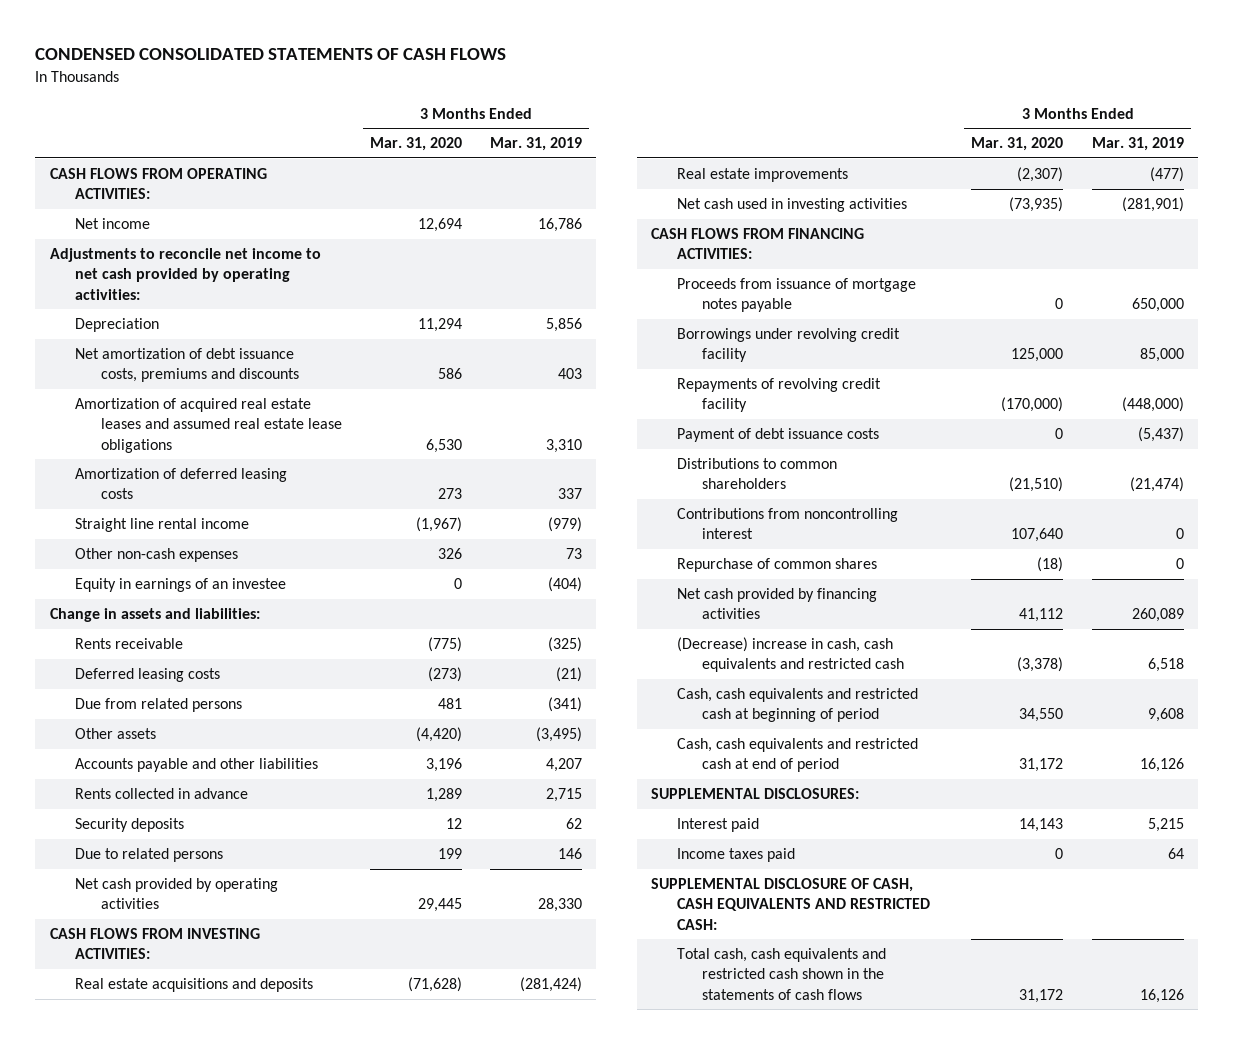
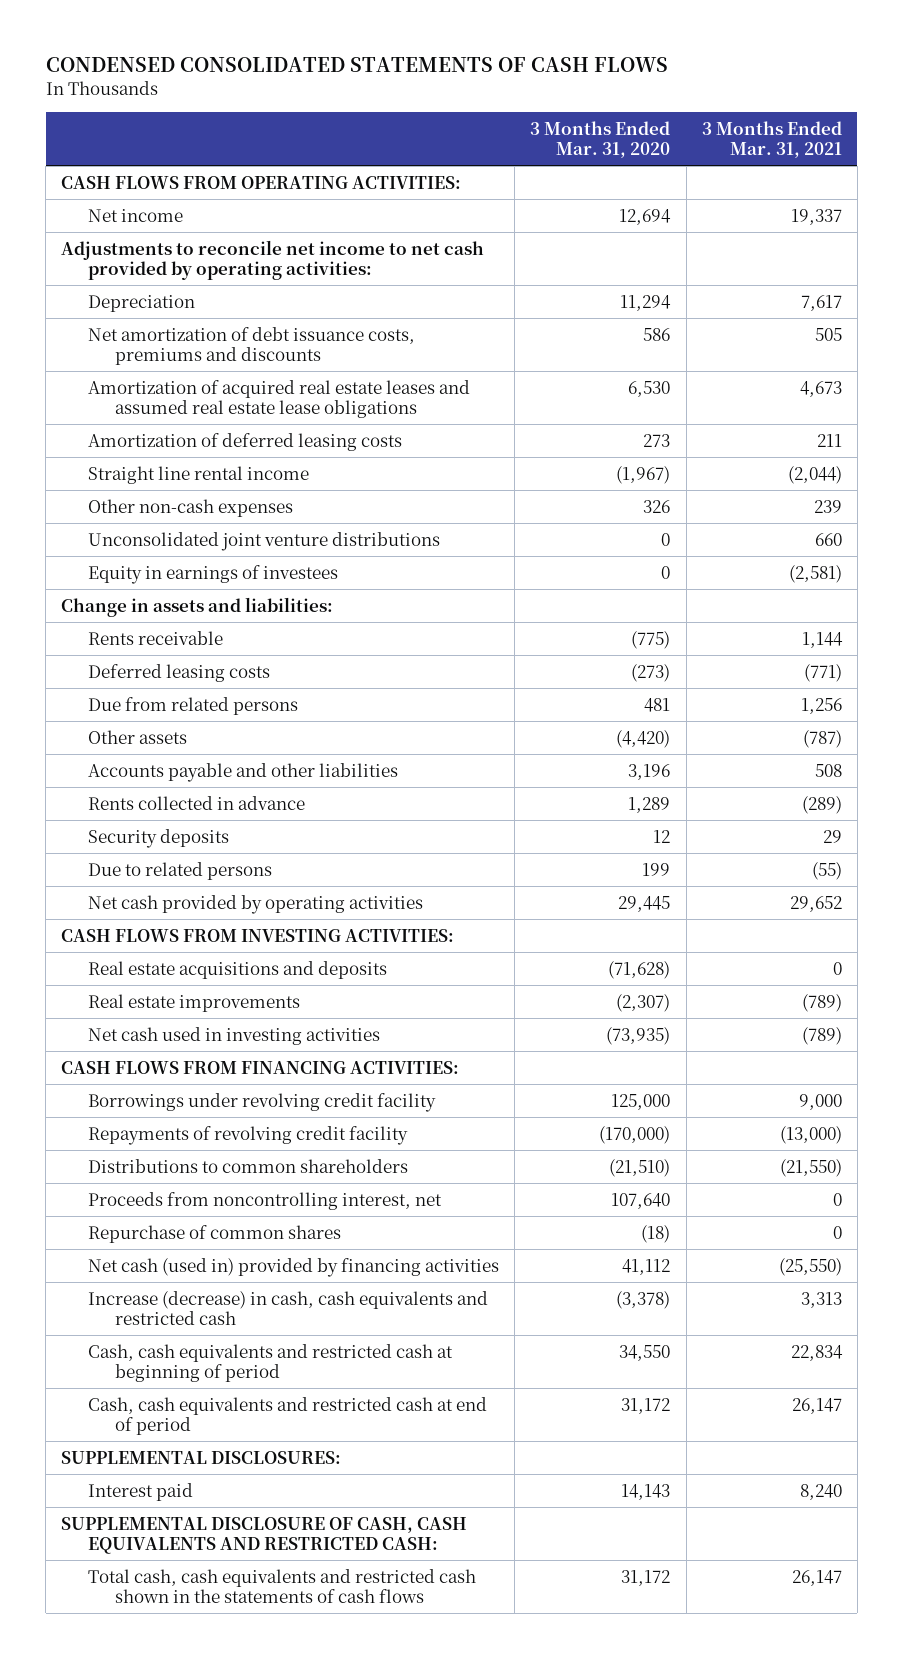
- | 3 Months Ended Mar. 31, 2020 | 3 Months Ended Mar. 31, 2019
+ | 3 Months Ended Mar. 31, 2020 | 3 Months Ended Mar. 31, 2021
- Equity in earnings of an investee | 0 | (404)
+ Unconsolidated joint venture distributions | 0 | 660
+ Equity in earnings of investees | 0 | (2,581)
- Proceeds from issuance of mortgage notes payable | 0 | 650,000
- Payment of debt issuance costs | 0 | (5,437)
- Contributions from noncontrolling interest | 107,640 | 0
+ Proceeds from noncontrolling interest, net | 107,640 | 0
- Net cash provided by financing activities | 41,112 | 260,089
- (Decrease) increase in cash, cash equivalents and restricted cash | (3,378) | 6,518
+ Net cash (used in) provided by financing activities | 41,112 | (25,550)
+ Increase (decrease) in cash, cash equivalents and restricted cash | (3,378) | 3,313
- Income taxes paid | 0 | 64

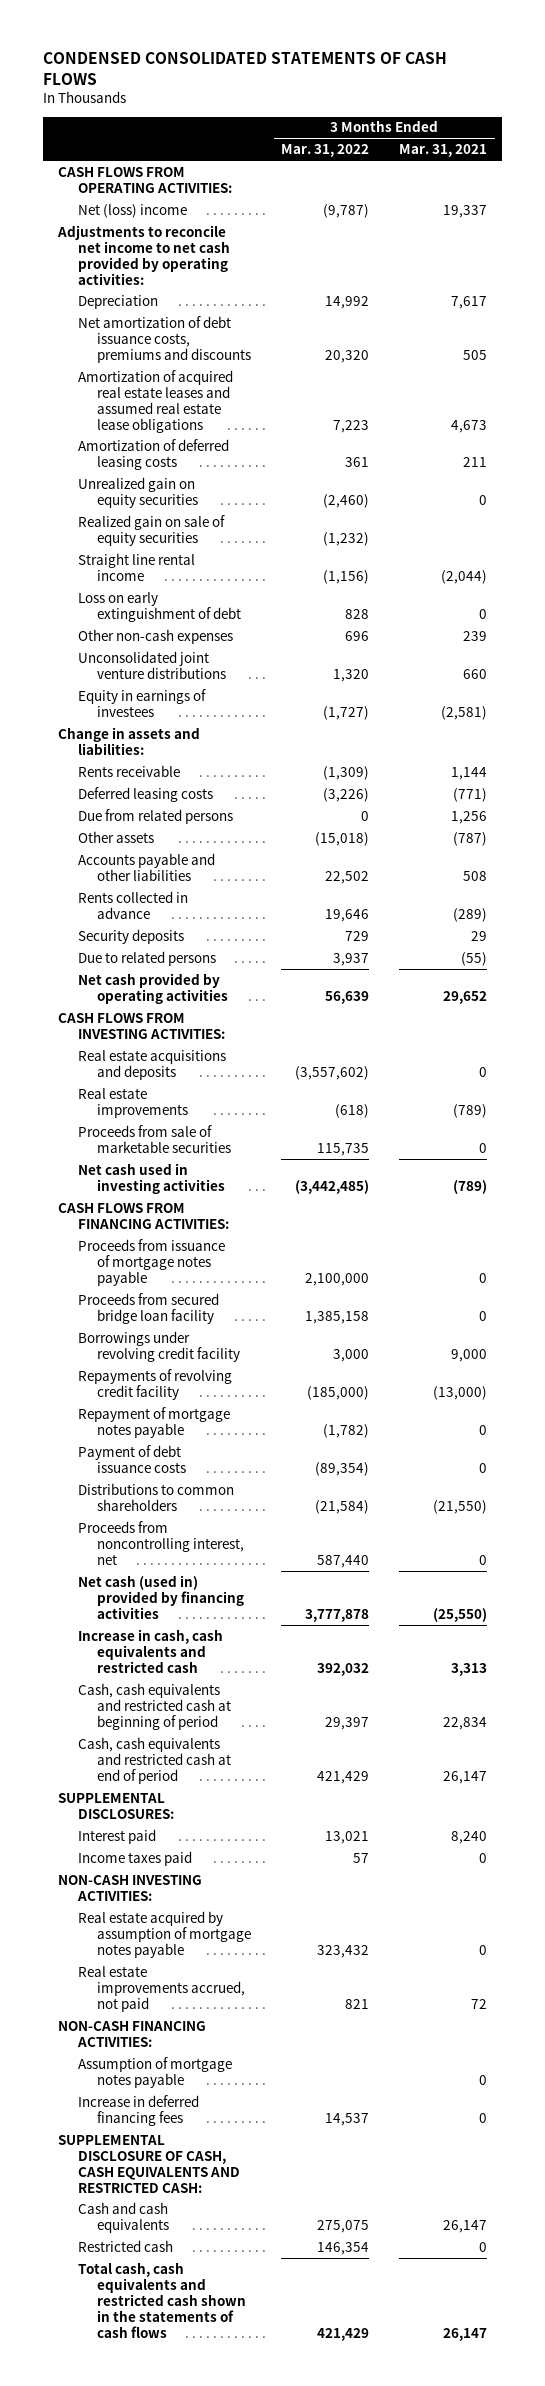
- | 3 Months Ended Mar. 31, 2020 | 3 Months Ended Mar. 31, 2021
+ | 3 Months Ended Mar. 31, 2022 | 3 Months Ended Mar. 31, 2021
- Net income | 12,694 | 19,337
+ Net (loss) income | (9,787) | 19,337
+ Unrealized gain on equity securities | (2,460) | 0
+ Realized gain on sale of equity securities | (1,232) |
+ Loss on early extinguishment of debt | 828 | 0
+ Proceeds from sale of marketable securities | 115,735 | 0
+ Proceeds from issuance of mortgage notes payable | 2,100,000 | 0
+ Proceeds from secured bridge loan facility | 1,385,158 | 0
+ Repayment of mortgage notes payable | (1,782) | 0
+ Payment of debt issuance costs | (89,354) | 0
- Repurchase of common shares | (18) | 0
- Increase (decrease) in cash, cash equivalents and restricted cash | (3,378) | 3,313
+ Increase in cash, cash equivalents and restricted cash | 392,032 | 3,313
+ Income taxes paid | 57 | 0
+ NON-CASH INVESTING ACTIVITIES:
+ Real estate acquired by assumption of mortgage notes payable | 323,432 | 0
+ Real estate improvements accrued, not paid | 821 | 72
+ NON-CASH FINANCING ACTIVITIES:
+ Assumption of mortgage notes payable | | 0
+ Increase in deferred financing fees | 14,537 | 0
+ Cash and cash equivalents | 275,075 | 26,147
+ Restricted cash | 146,354 | 0

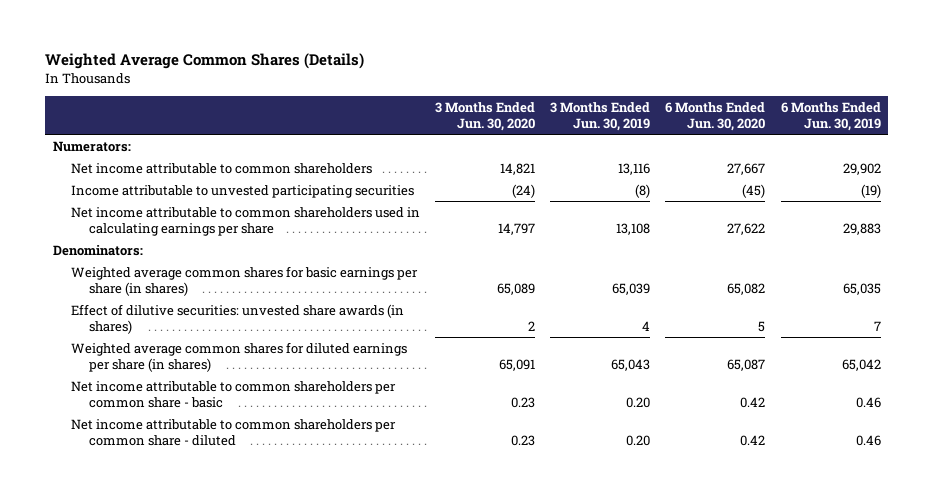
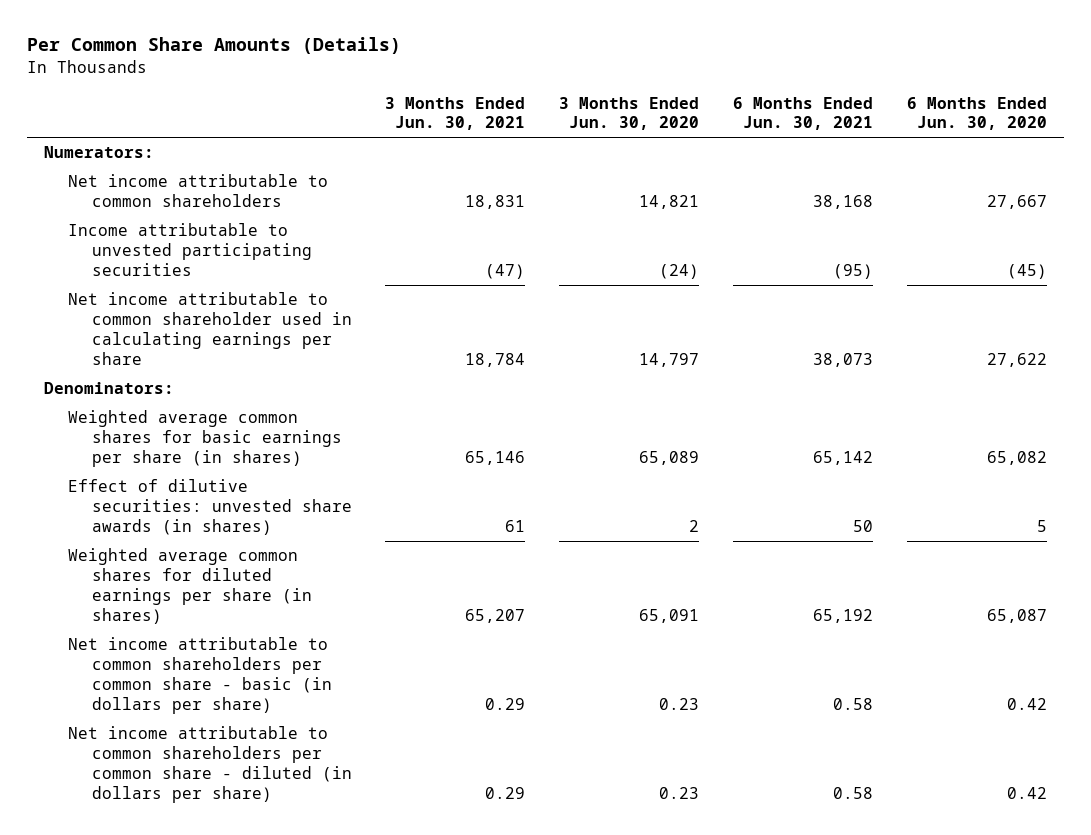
- Weighted Average Common Shares (Details)
+ Per Common Share Amounts (Details)
- | 3 Months Ended Jun. 30, 2020 | 3 Months Ended Jun. 30, 2019 | 6 Months Ended Jun. 30, 2020 | 6 Months Ended Jun. 30, 2019
+ | 3 Months Ended Jun. 30, 2021 | 3 Months Ended Jun. 30, 2020 | 6 Months Ended Jun. 30, 2021 | 6 Months Ended Jun. 30, 2020
- Net income attributable to common shareholders used in calculating earnings per share | 14,797 | 13,108 | 27,622 | 29,883
+ Net income attributable to common shareholder used in calculating earnings per share | 18,784 | 14,797 | 38,073 | 27,622
- Net income attributable to common shareholders per common share - basic | 0.23 | 0.20 | 0.42 | 0.46
- Net income attributable to common shareholders per common share - diluted | 0.23 | 0.20 | 0.42 | 0.46
+ Net income attributable to common shareholders per common share - basic (in dollars per share) | 0.29 | 0.23 | 0.58 | 0.42
+ Net income attributable to common shareholders per common share - diluted (in dollars per share) | 0.29 | 0.23 | 0.58 | 0.42

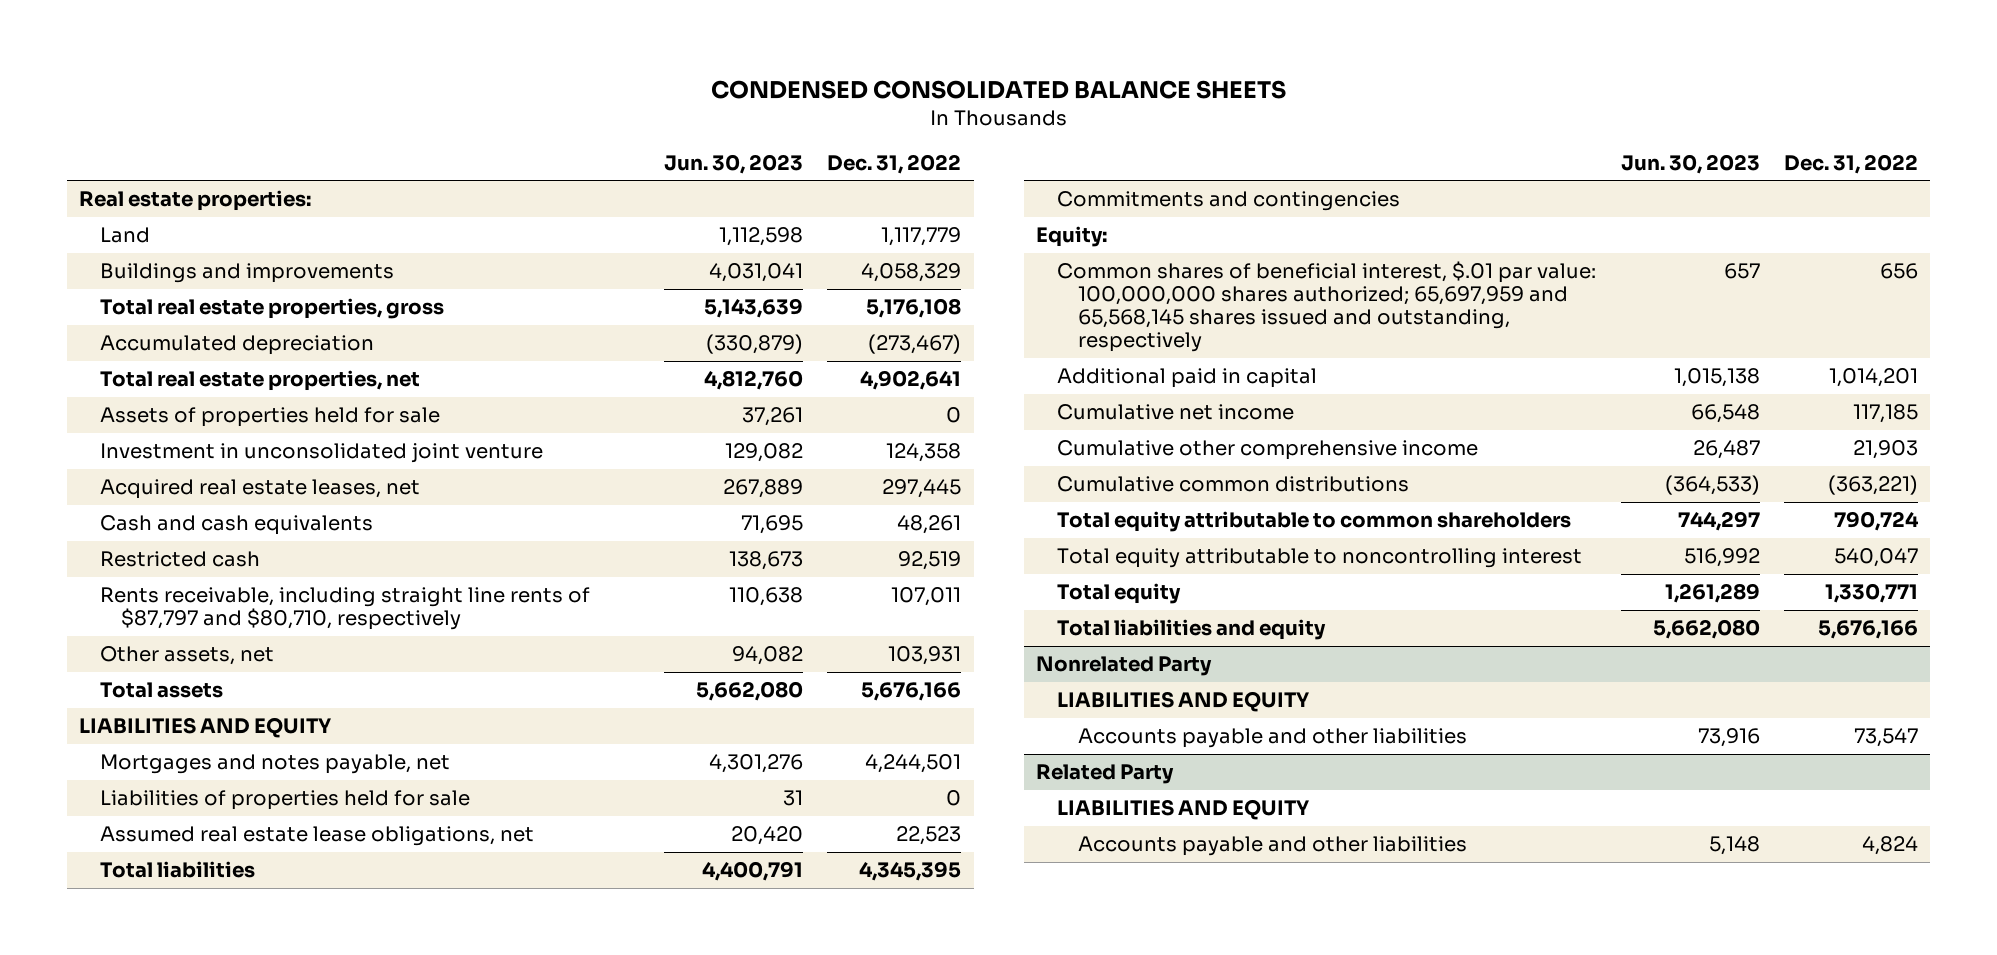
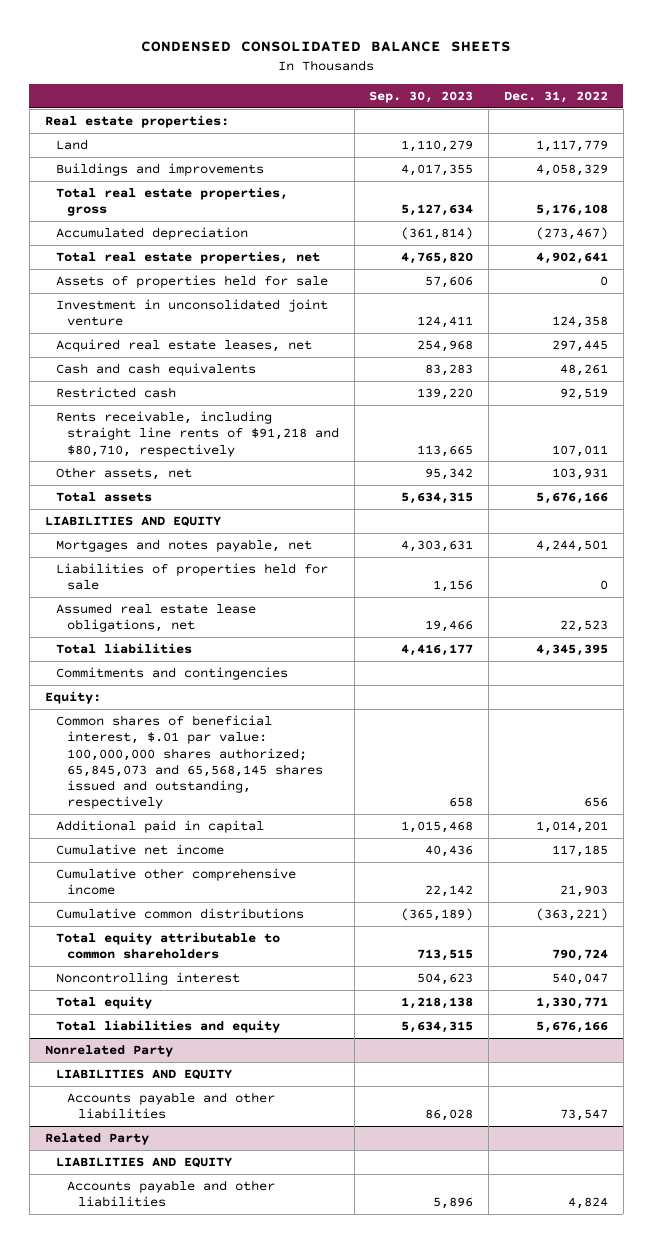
- | Jun. 30, 2023 | Dec. 31, 2022
+ | Sep. 30, 2023 | Dec. 31, 2022
- Rents receivable, including straight line rents of $87,797 and $80,710, respectively | 110,638 | 107,011
+ Rents receivable, including straight line rents of $91,218 and $80,710, respectively | 113,665 | 107,011
- Common shares of beneficial interest, $.01 par value: 100,000,000 shares authorized; 65,697,959 and 65,568,145 shares issued and outstanding, respectively | 657 | 656
+ Common shares of beneficial interest, $.01 par value: 100,000,000 shares authorized; 65,845,073 and 65,568,145 shares issued and outstanding, respectively | 658 | 656
- Total equity attributable to noncontrolling interest | 516,992 | 540,047
+ Noncontrolling interest | 504,623 | 540,047

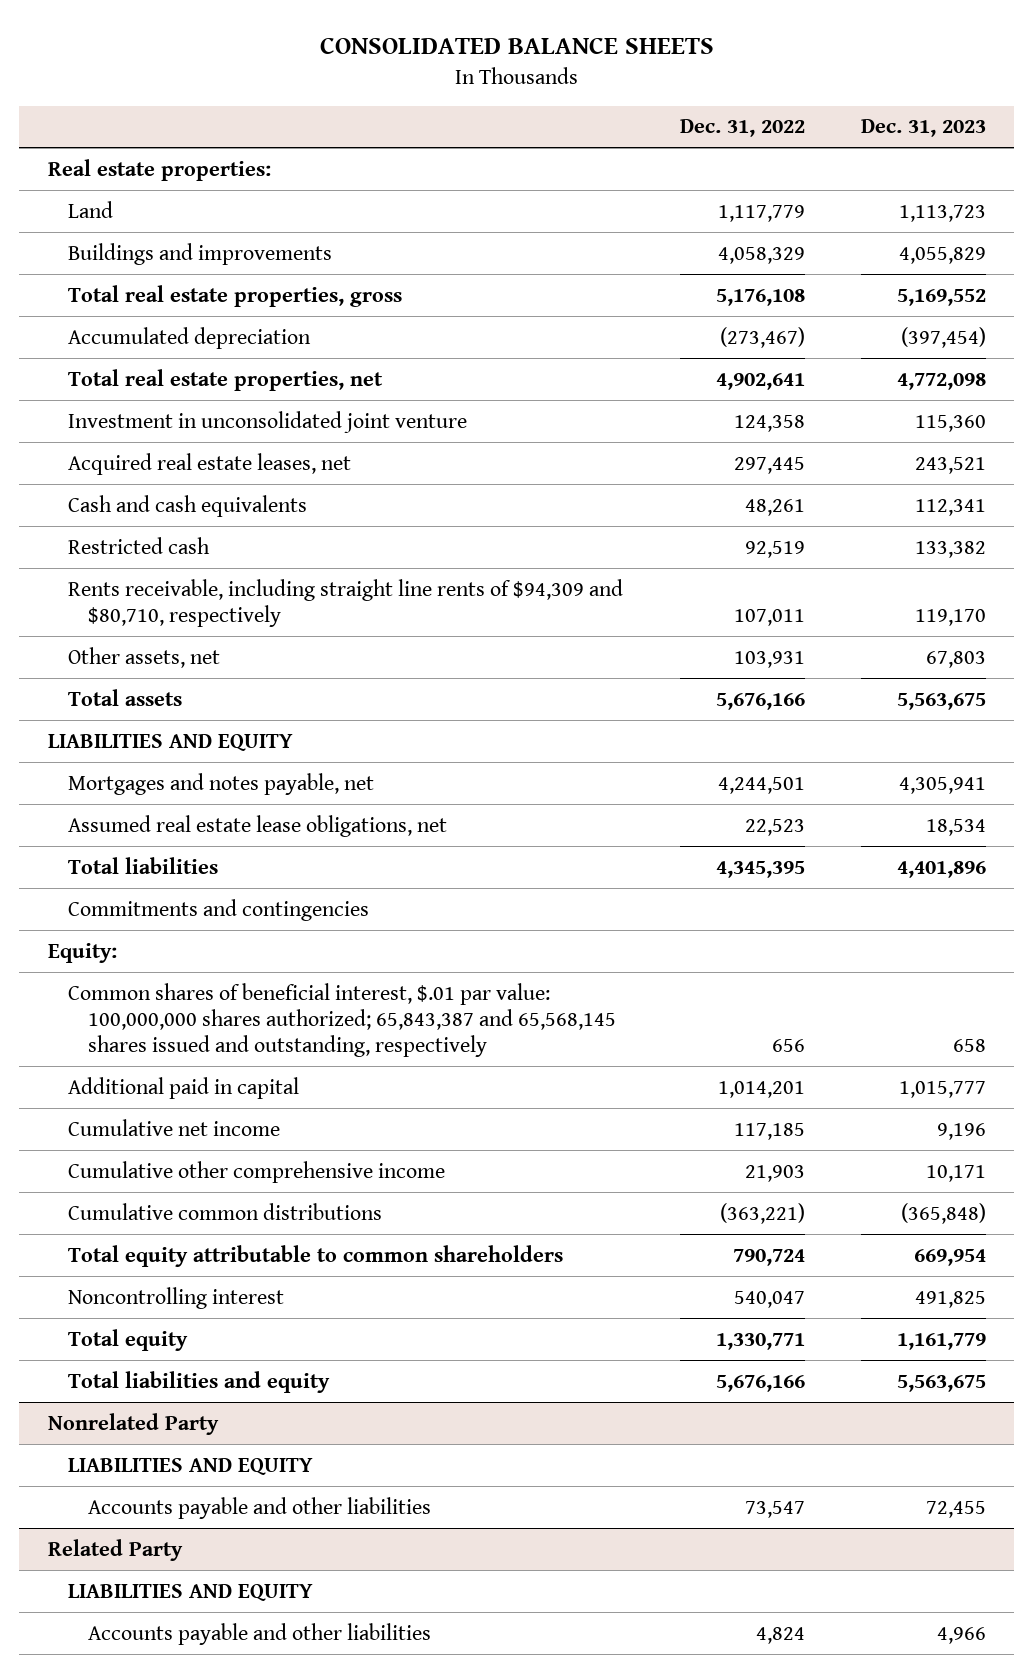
- CONDENSED CONSOLIDATED BALANCE SHEETS
+ CONSOLIDATED BALANCE SHEETS
- | Sep. 30, 2023 | Dec. 31, 2022
+ | Dec. 31, 2022 | Dec. 31, 2023
- Assets of properties held for sale | 57,606 | 0
- Rents receivable, including straight line rents of $91,218 and $80,710, respectively | 113,665 | 107,011
+ Rents receivable, including straight line rents of $94,309 and $80,710, respectively | 107,011 | 119,170
- Liabilities of properties held for sale | 1,156 | 0
- Common shares of beneficial interest, $.01 par value: 100,000,000 shares authorized; 65,845,073 and 65,568,145 shares issued and outstanding, respectively | 658 | 656
+ Common shares of beneficial interest, $.01 par value: 100,000,000 shares authorized; 65,843,387 and 65,568,145 shares issued and outstanding, respectively | 656 | 658

